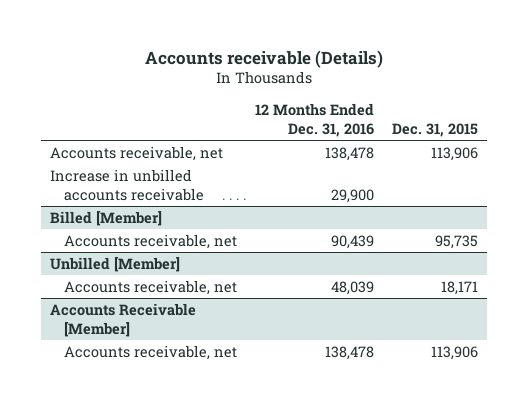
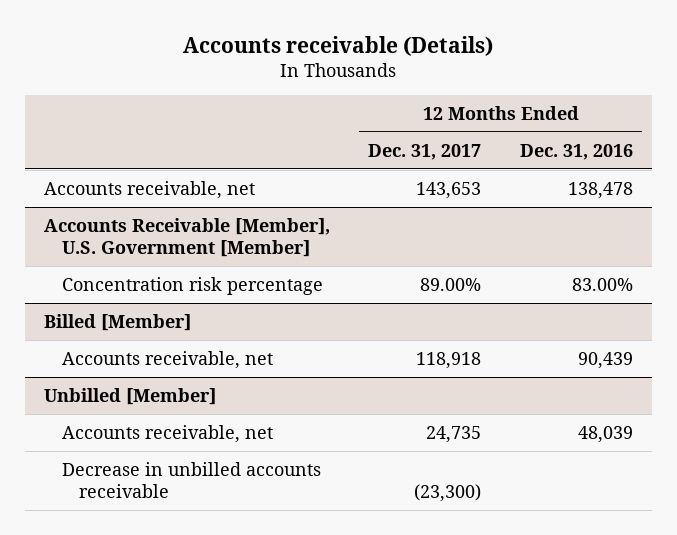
- | 12 Months Ended Dec. 31, 2016 | Dec. 31, 2015
+ | 12 Months Ended Dec. 31, 2017 | 12 Months Ended Dec. 31, 2016
- Increase in unbilled accounts receivable | 29,900 |
+ Accounts Receivable [Member], U.S. Government [Member]
+ Concentration risk percentage | 89.00% | 83.00%
- Accounts Receivable [Member]
- Accounts receivable, net | 138,478 | 113,906
@ Unbilled [Member]
+ Decrease in unbilled accounts receivable | (23,300) |

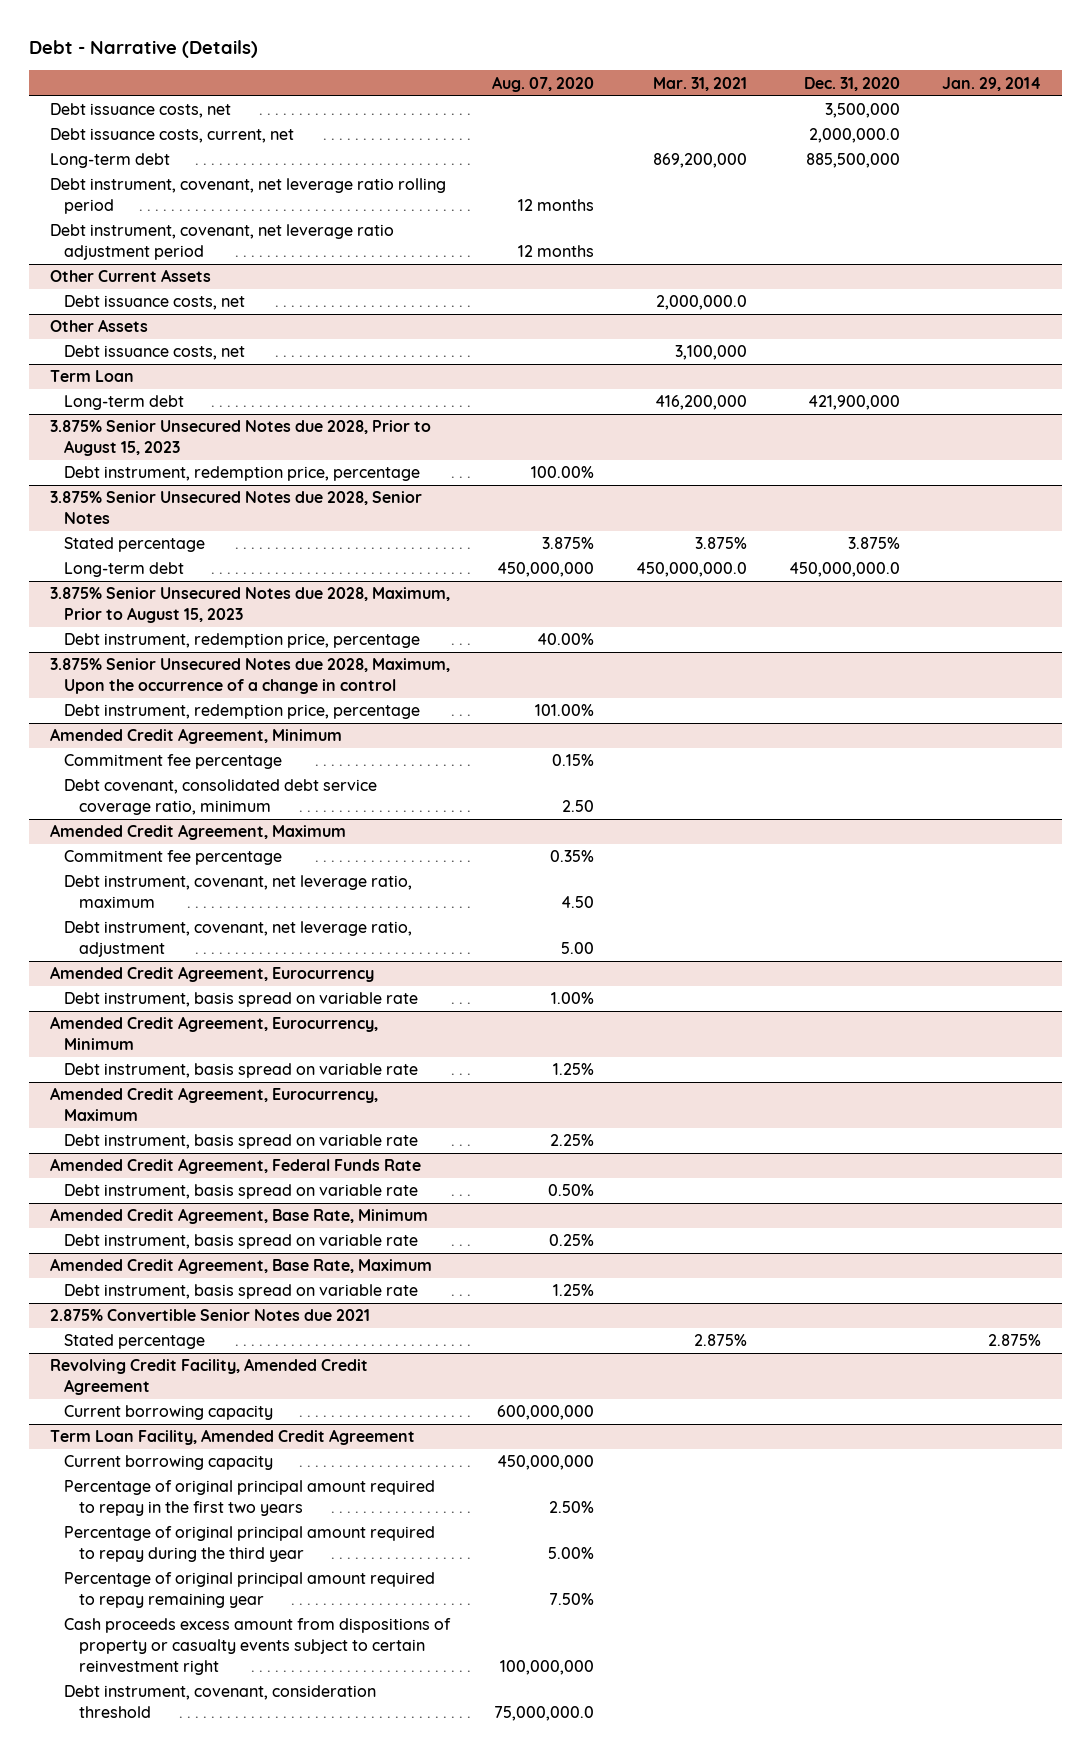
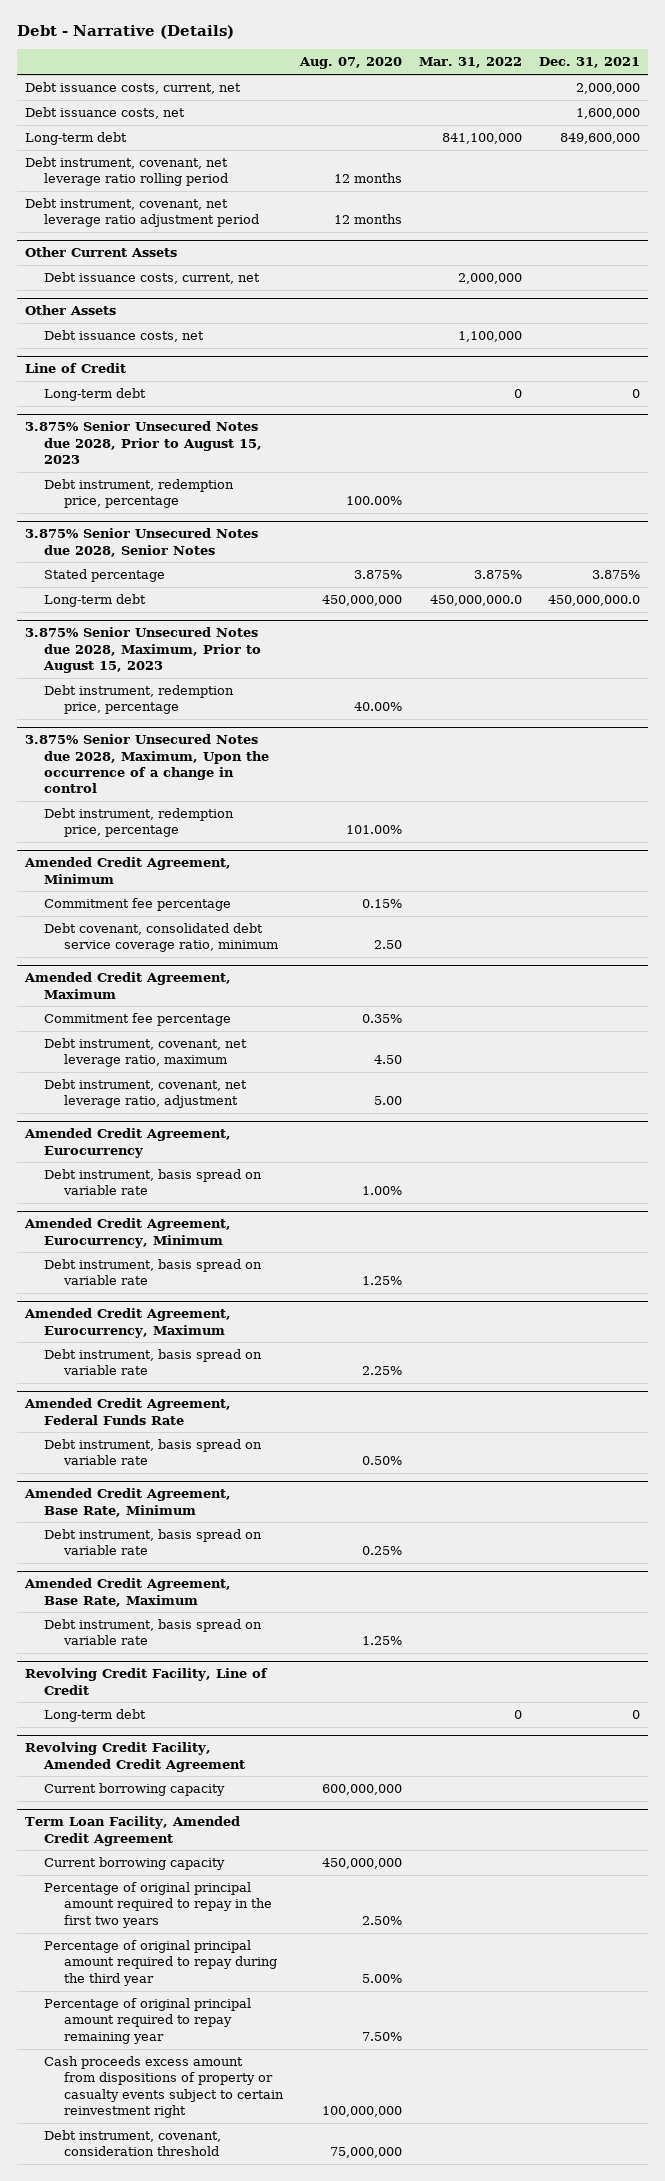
- | Aug. 07, 2020 | Mar. 31, 2021 | Dec. 31, 2020 | Jan. 29, 2014
+ | Aug. 07, 2020 | Mar. 31, 2022 | Dec. 31, 2021
moved down: Debt issuance costs, net | | | 1,600,000
@ Other Current Assets
- Debt issuance costs, net | | 2,000,000.0 | |
+ Debt issuance costs, current, net | | 2,000,000 |
- Term Loan
+ Line of Credit
- 2.875% Convertible Senior Notes due 2021
- Stated percentage | | 2.875% | | 2.875%
+ Revolving Credit Facility, Line of Credit
+ Long-term debt | | 0 | 0
@ Term Loan Facility, Amended Credit Agreement
- Debt instrument, covenant, consideration threshold | 75,000,000.0 | | |
+ Debt instrument, covenant, consideration threshold | 75,000,000 | |

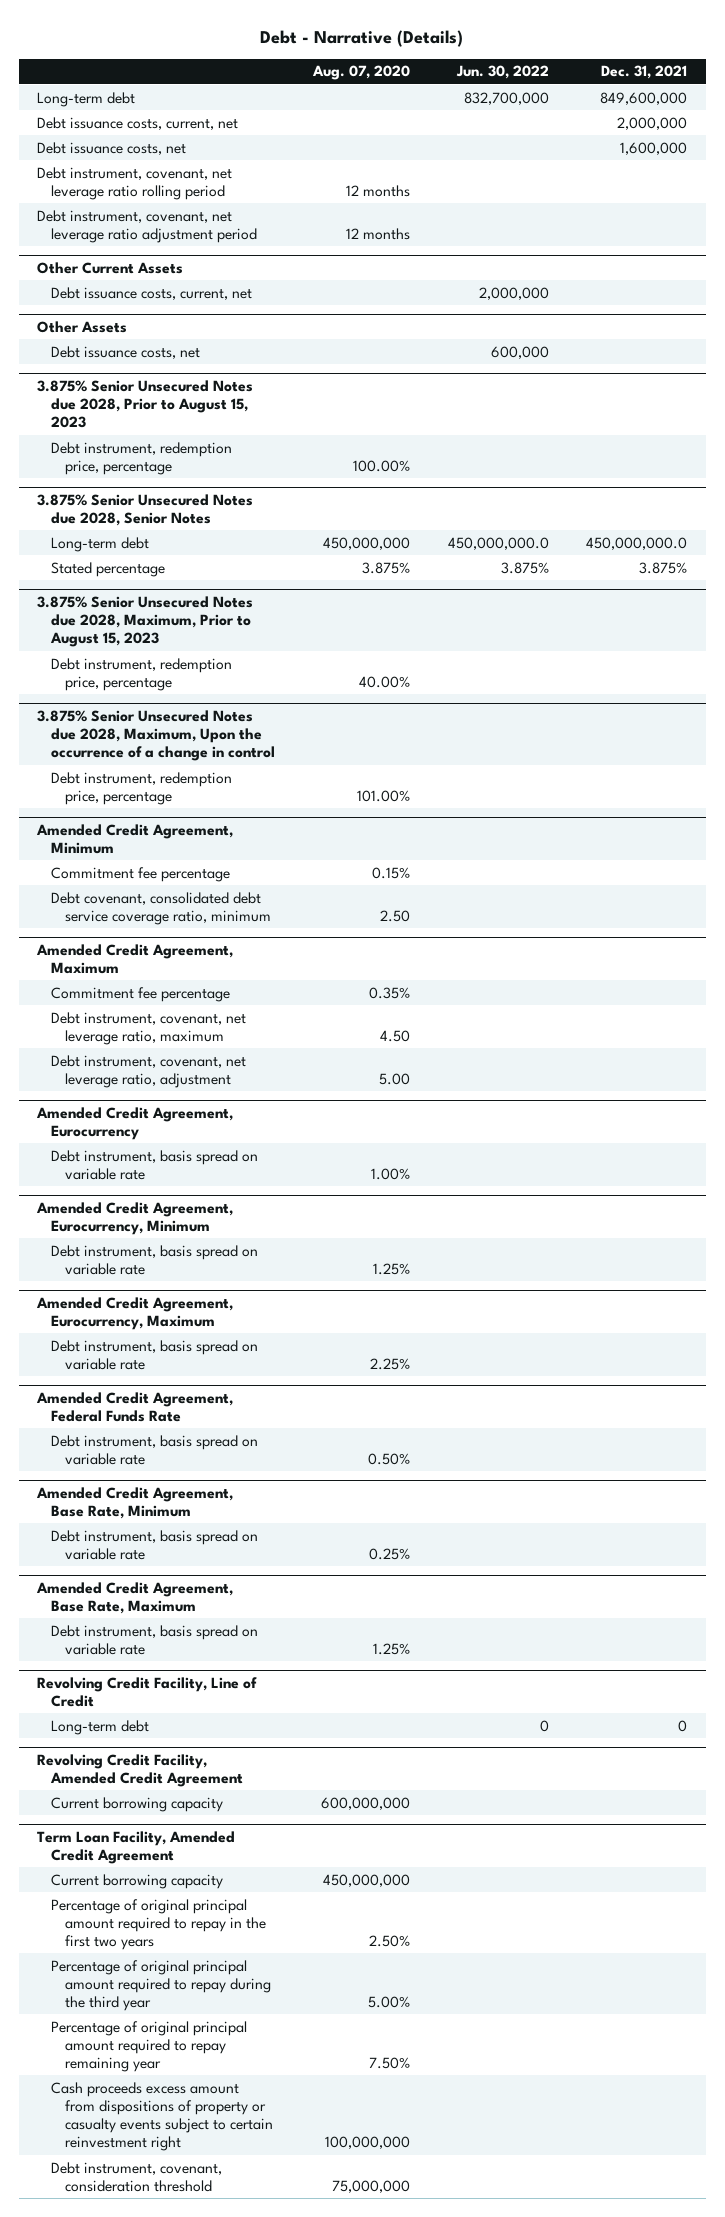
- | Aug. 07, 2020 | Mar. 31, 2022 | Dec. 31, 2021
+ | Aug. 07, 2020 | Jun. 30, 2022 | Dec. 31, 2021
moved up: Long-term debt | | 832,700,000 | 849,600,000
- Line of Credit
- Long-term debt | | 0 | 0
@ 3.875% Senior Unsecured Notes due 2028, Senior Notes
moved down: Stated percentage | 3.875% | 3.875% | 3.875%

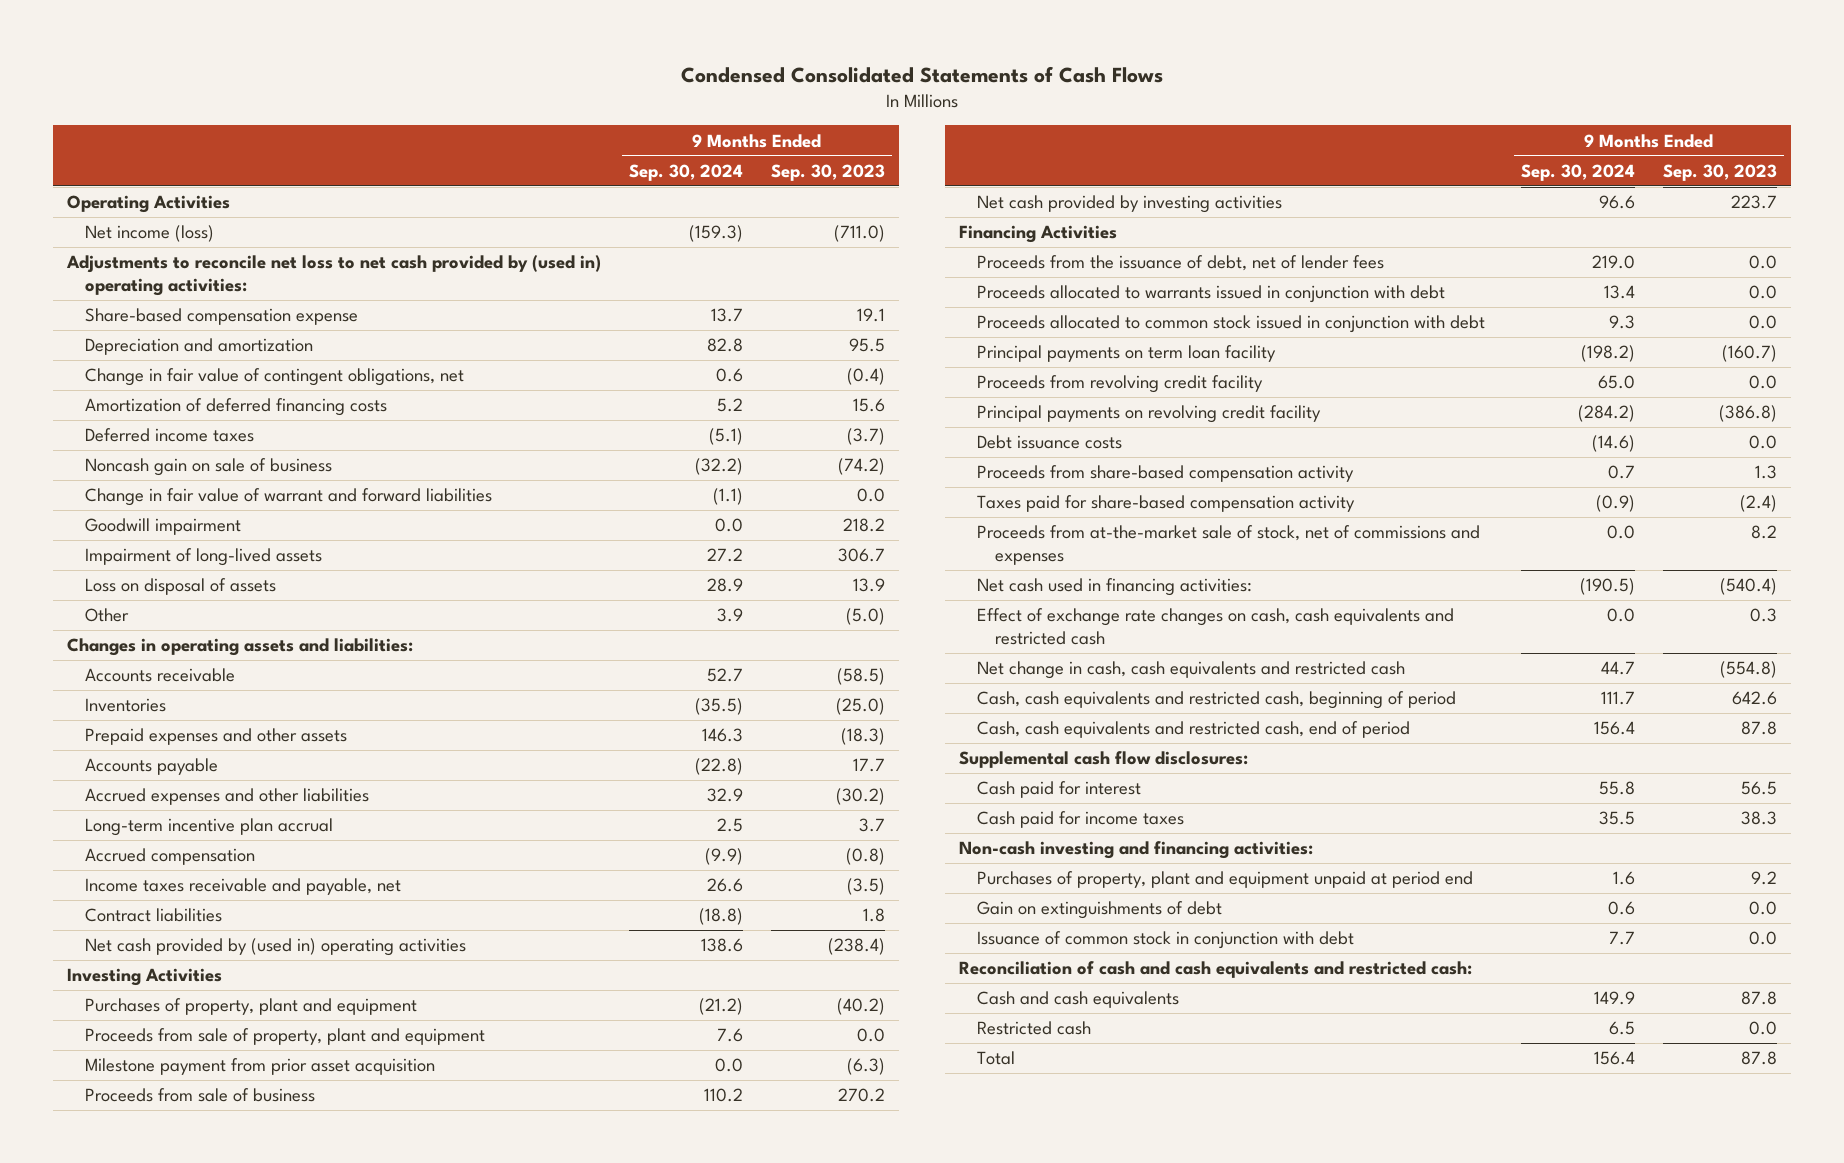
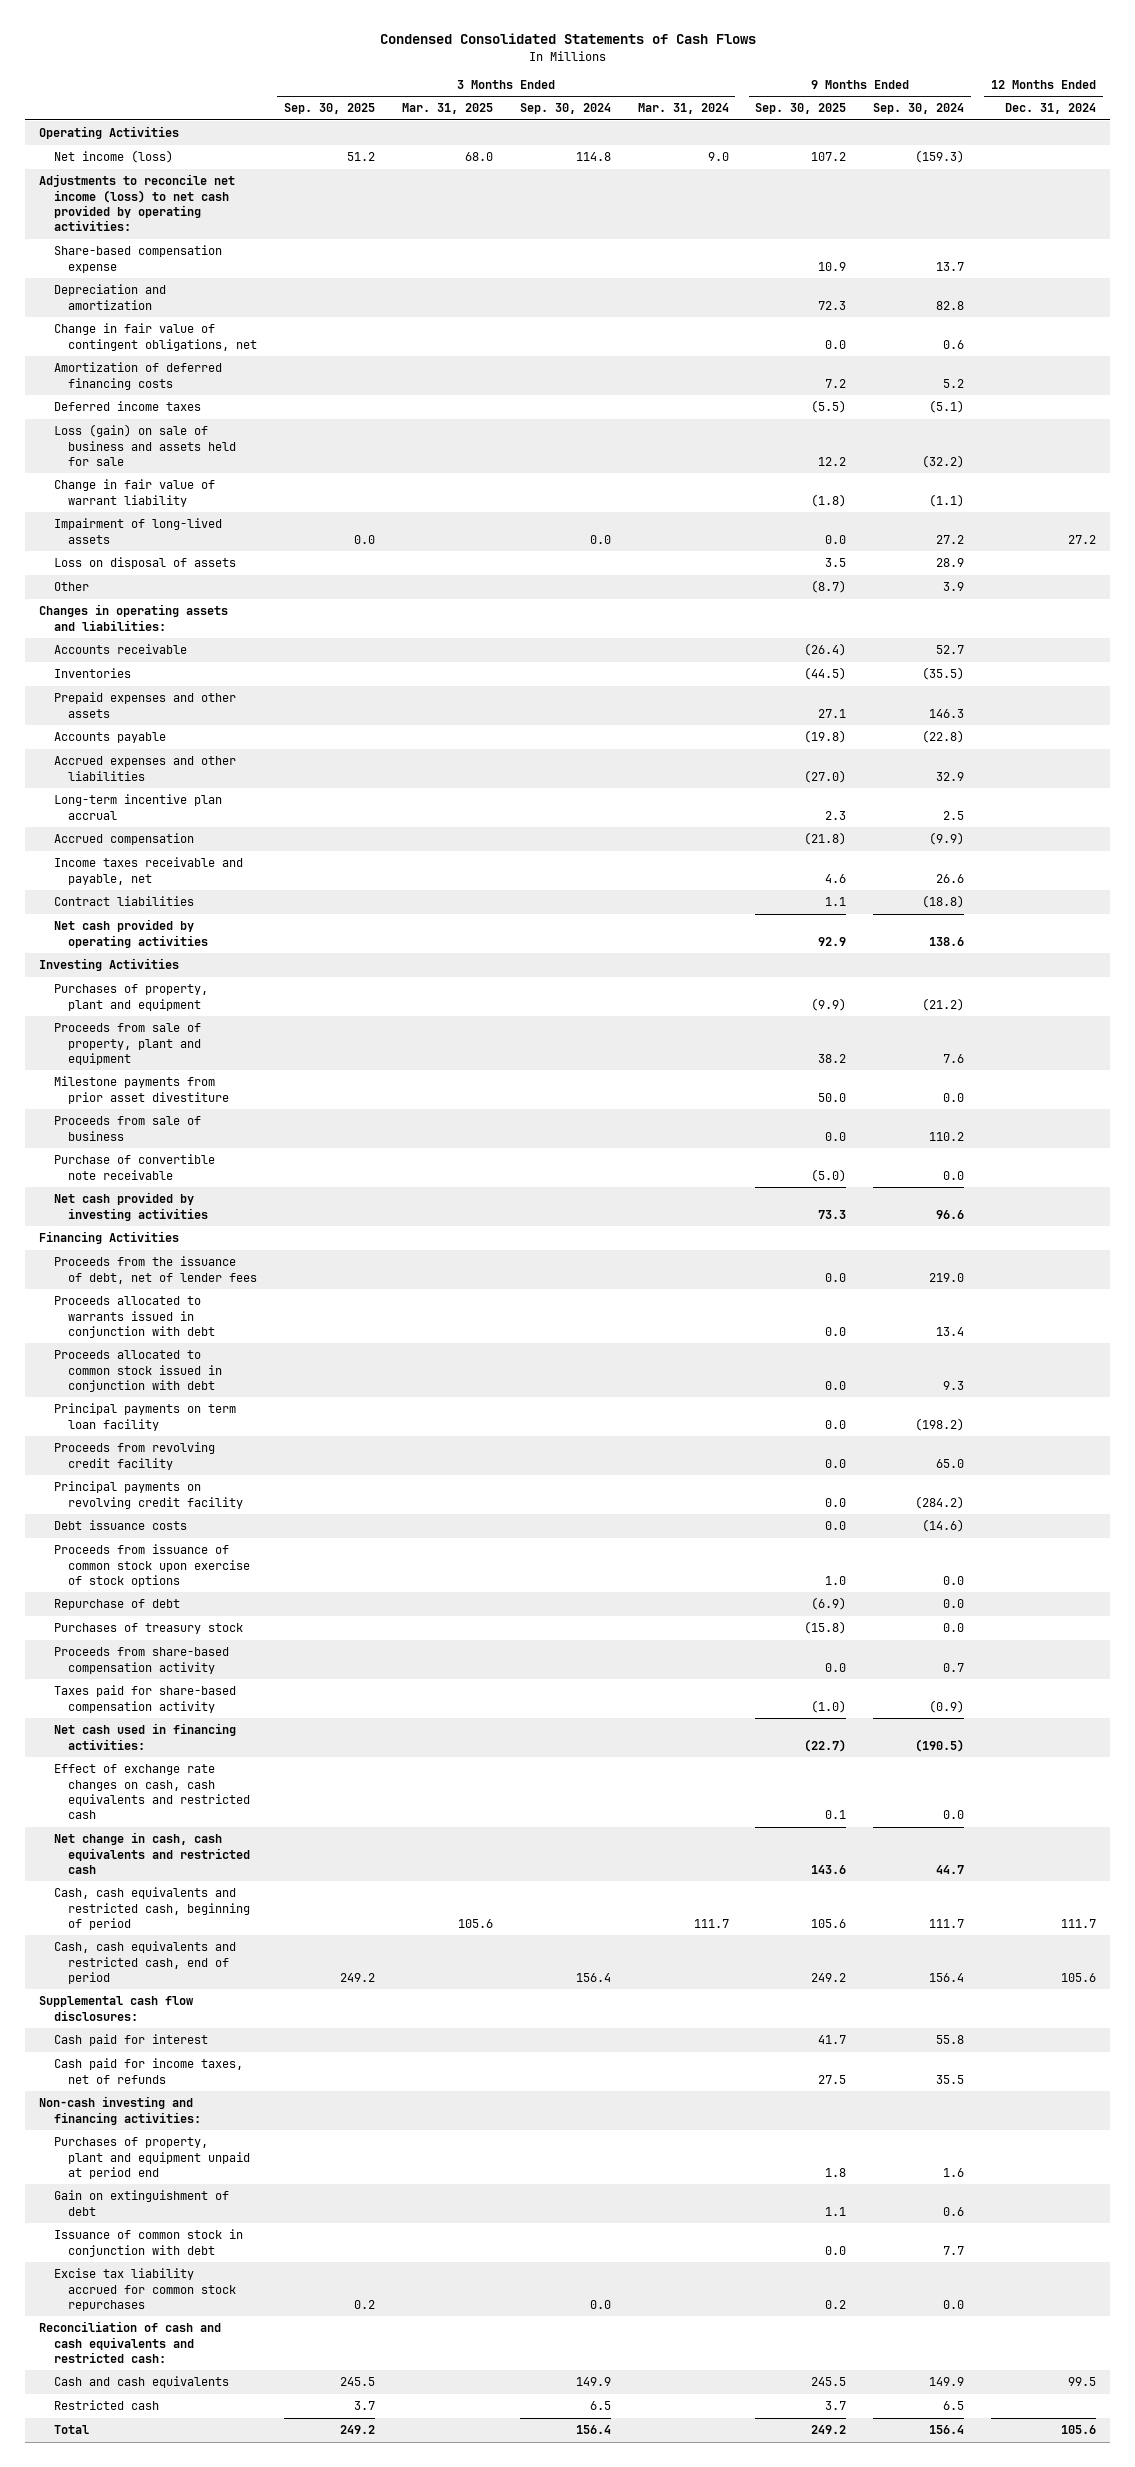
- | 9 Months Ended Sep. 30, 2024 | 9 Months Ended Sep. 30, 2023
+ | 3 Months Ended Sep. 30, 2025 | 3 Months Ended Mar. 31, 2025 | 3 Months Ended Sep. 30, 2024 | 3 Months Ended Mar. 31, 2024 | 9 Months Ended Sep. 30, 2025 | 9 Months Ended Sep. 30, 2024 | 12 Months Ended Dec. 31, 2024
- Adjustments to reconcile net loss to net cash provided by (used in) operating activities:
+ Adjustments to reconcile net income (loss) to net cash provided by operating activities:
- Noncash gain on sale of business | (32.2) | (74.2)
- Change in fair value of warrant and forward liabilities | (1.1) | 0.0
- Goodwill impairment | 0.0 | 218.2
+ Loss (gain) on sale of business and assets held for sale | | | | | 12.2 | (32.2) |
+ Change in fair value of warrant liability | | | | | (1.8) | (1.1) |
- Net cash provided by (used in) operating activities | 138.6 | (238.4)
+ Net cash provided by operating activities | | | | | 92.9 | 138.6 |
- Milestone payment from prior asset acquisition | 0.0 | (6.3)
+ Milestone payments from prior asset divestiture | | | | | 50.0 | 0.0 |
+ Purchase of convertible note receivable | | | | | (5.0) | 0.0 |
+ Proceeds from issuance of common stock upon exercise of stock options | | | | | 1.0 | 0.0 |
+ Repurchase of debt | | | | | (6.9) | 0.0 |
+ Purchases of treasury stock | | | | | (15.8) | 0.0 |
- Proceeds from at-the-market sale of stock, net of commissions and expenses | 0.0 | 8.2
- Cash paid for income taxes | 35.5 | 38.3
+ Cash paid for income taxes, net of refunds | | | | | 27.5 | 35.5 |
- Gain on extinguishments of debt | 0.6 | 0.0
+ Gain on extinguishment of debt | | | | | 1.1 | 0.6 |
+ Excise tax liability accrued for common stock repurchases | 0.2 | | 0.0 | | 0.2 | 0.0 |

